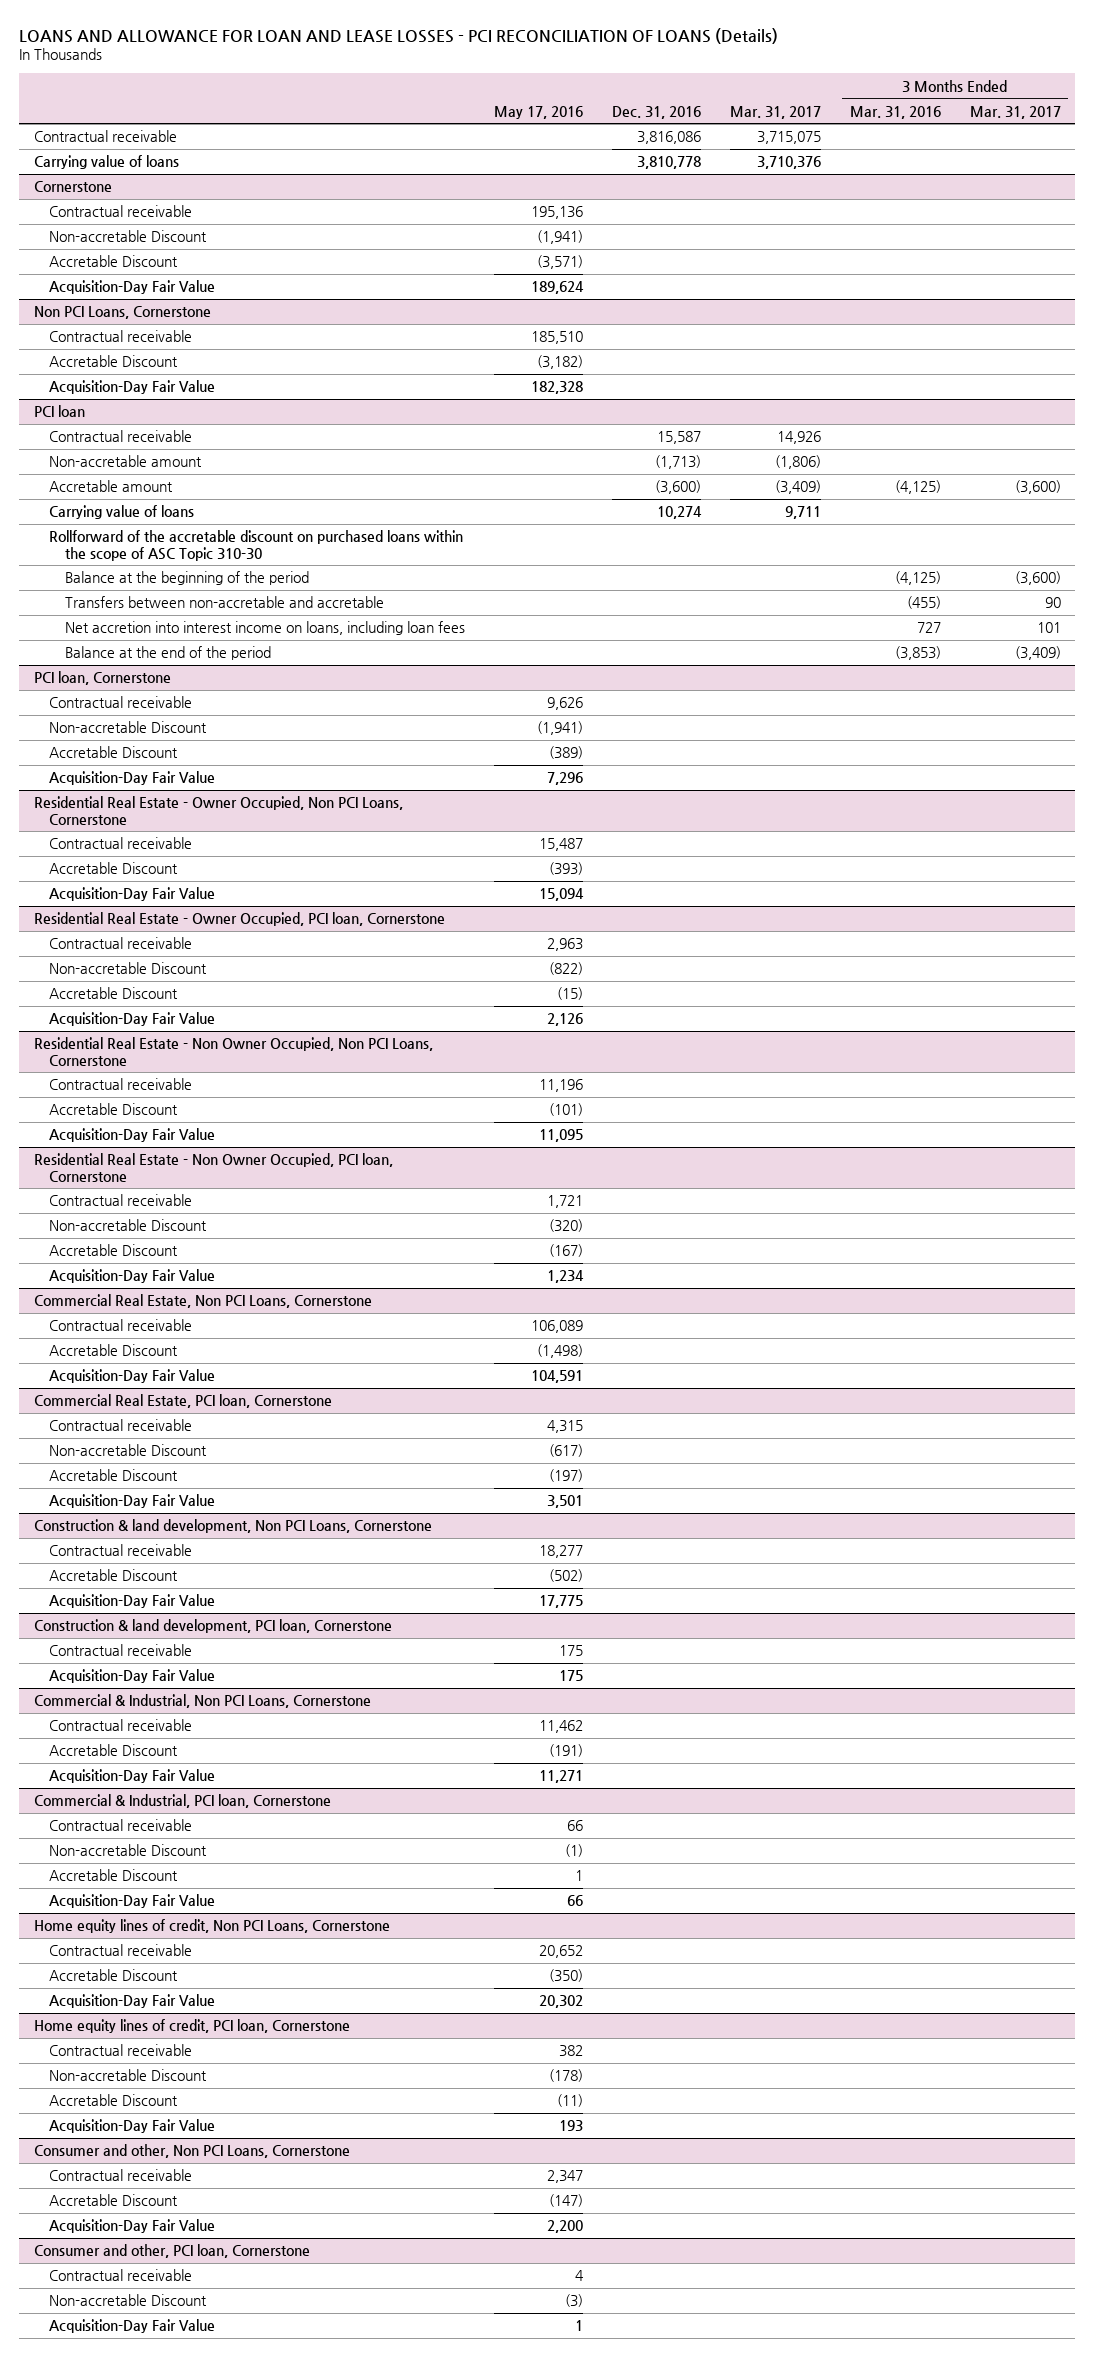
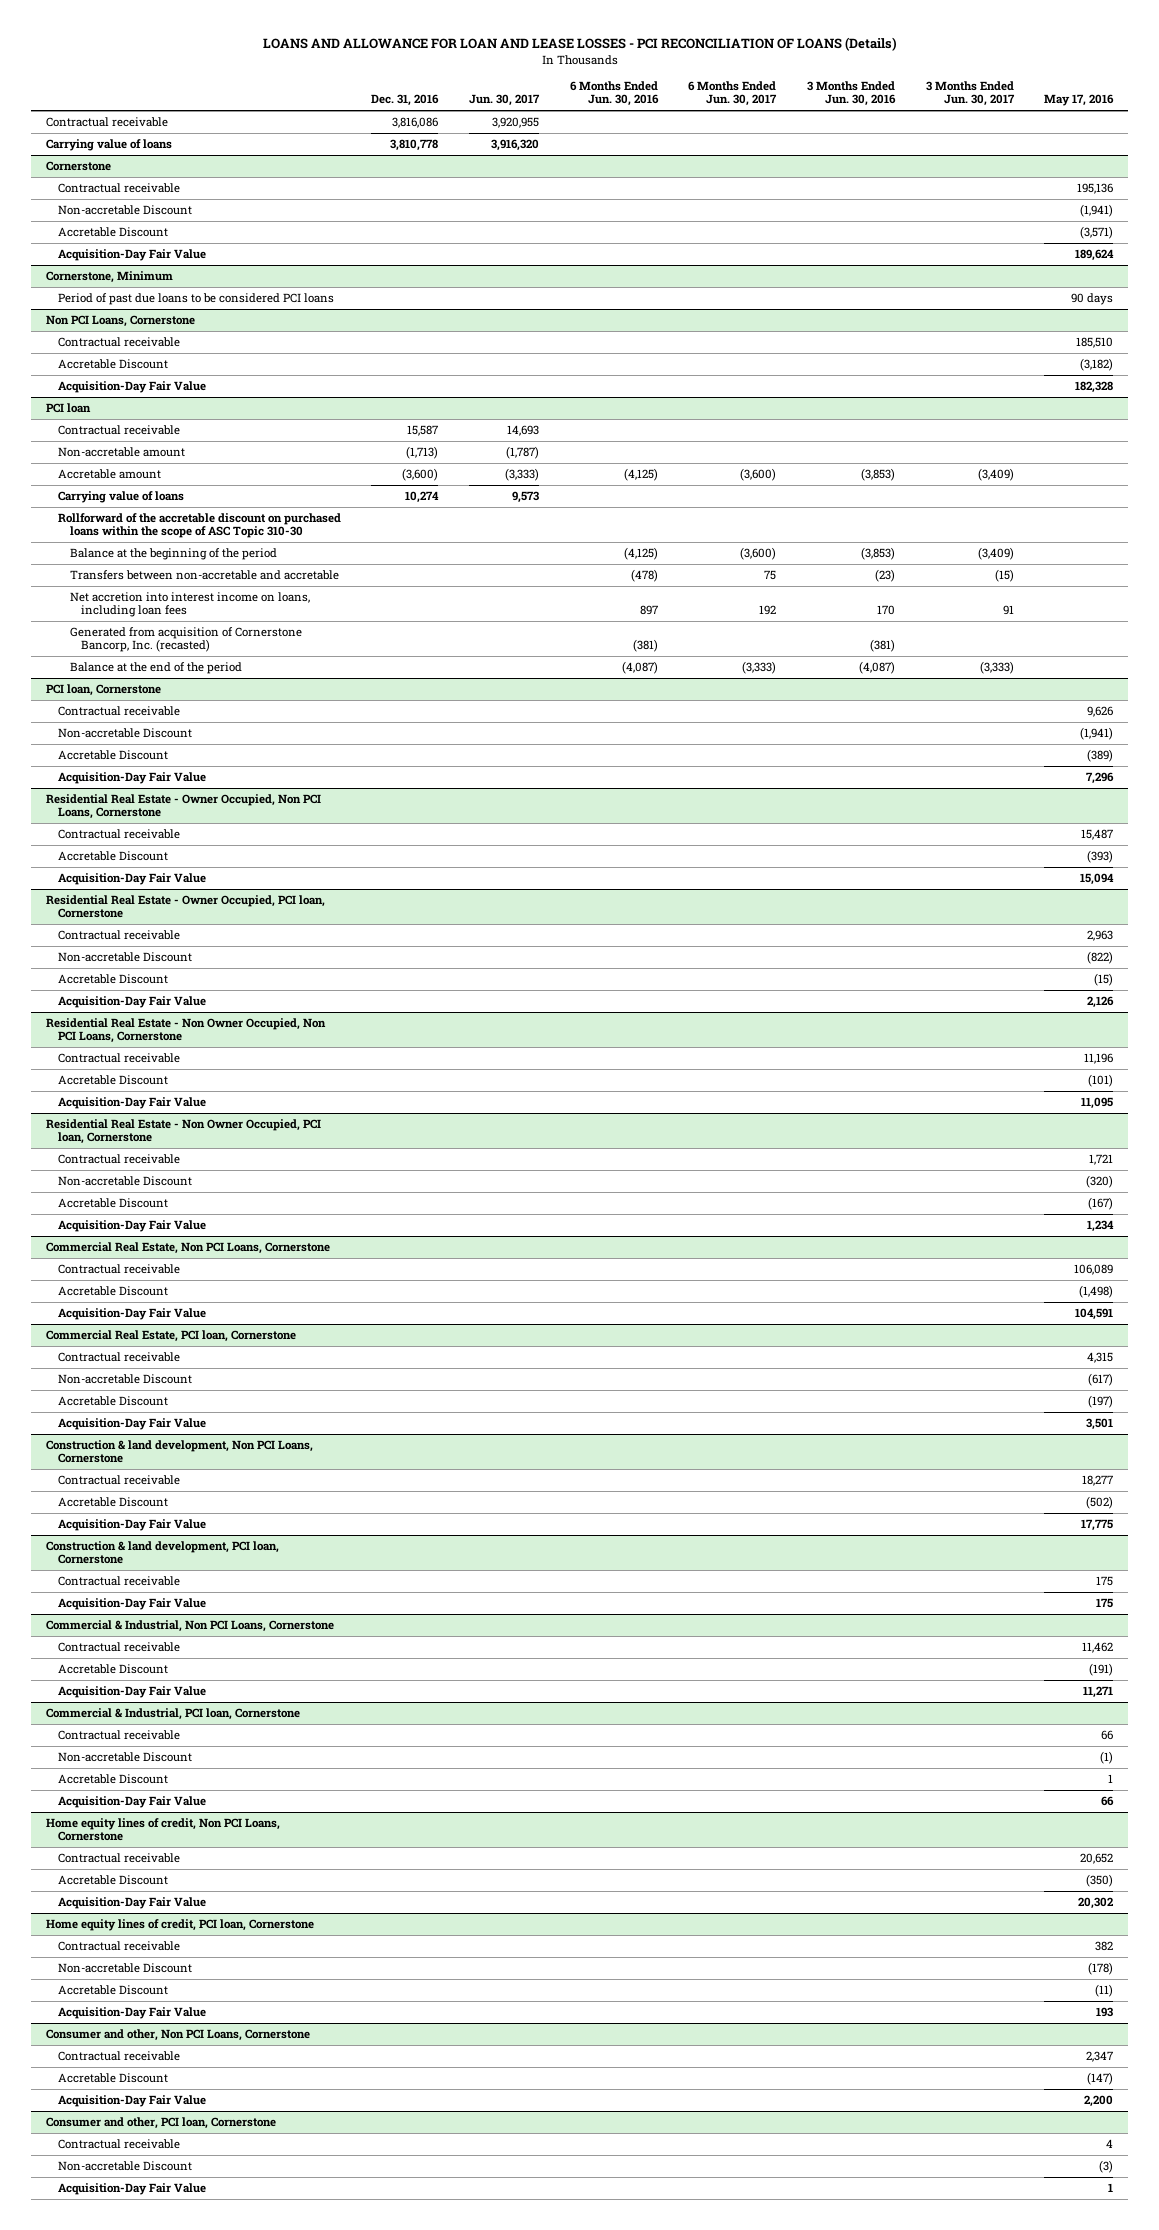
- | May 17, 2016 | Dec. 31, 2016 | Mar. 31, 2017 | 3 Months Ended Mar. 31, 2016 | 3 Months Ended Mar. 31, 2017
+ | Dec. 31, 2016 | Jun. 30, 2017 | 6 Months Ended Jun. 30, 2016 | 6 Months Ended Jun. 30, 2017 | 3 Months Ended Jun. 30, 2016 | 3 Months Ended Jun. 30, 2017 | May 17, 2016
+ Cornerstone, Minimum
+ Period of past due loans to be considered PCI loans | | | | | | | 90 days
@ PCI loan
+ Generated from acquisition of Cornerstone Bancorp, Inc. (recasted) | | | (381) | | (381) | |

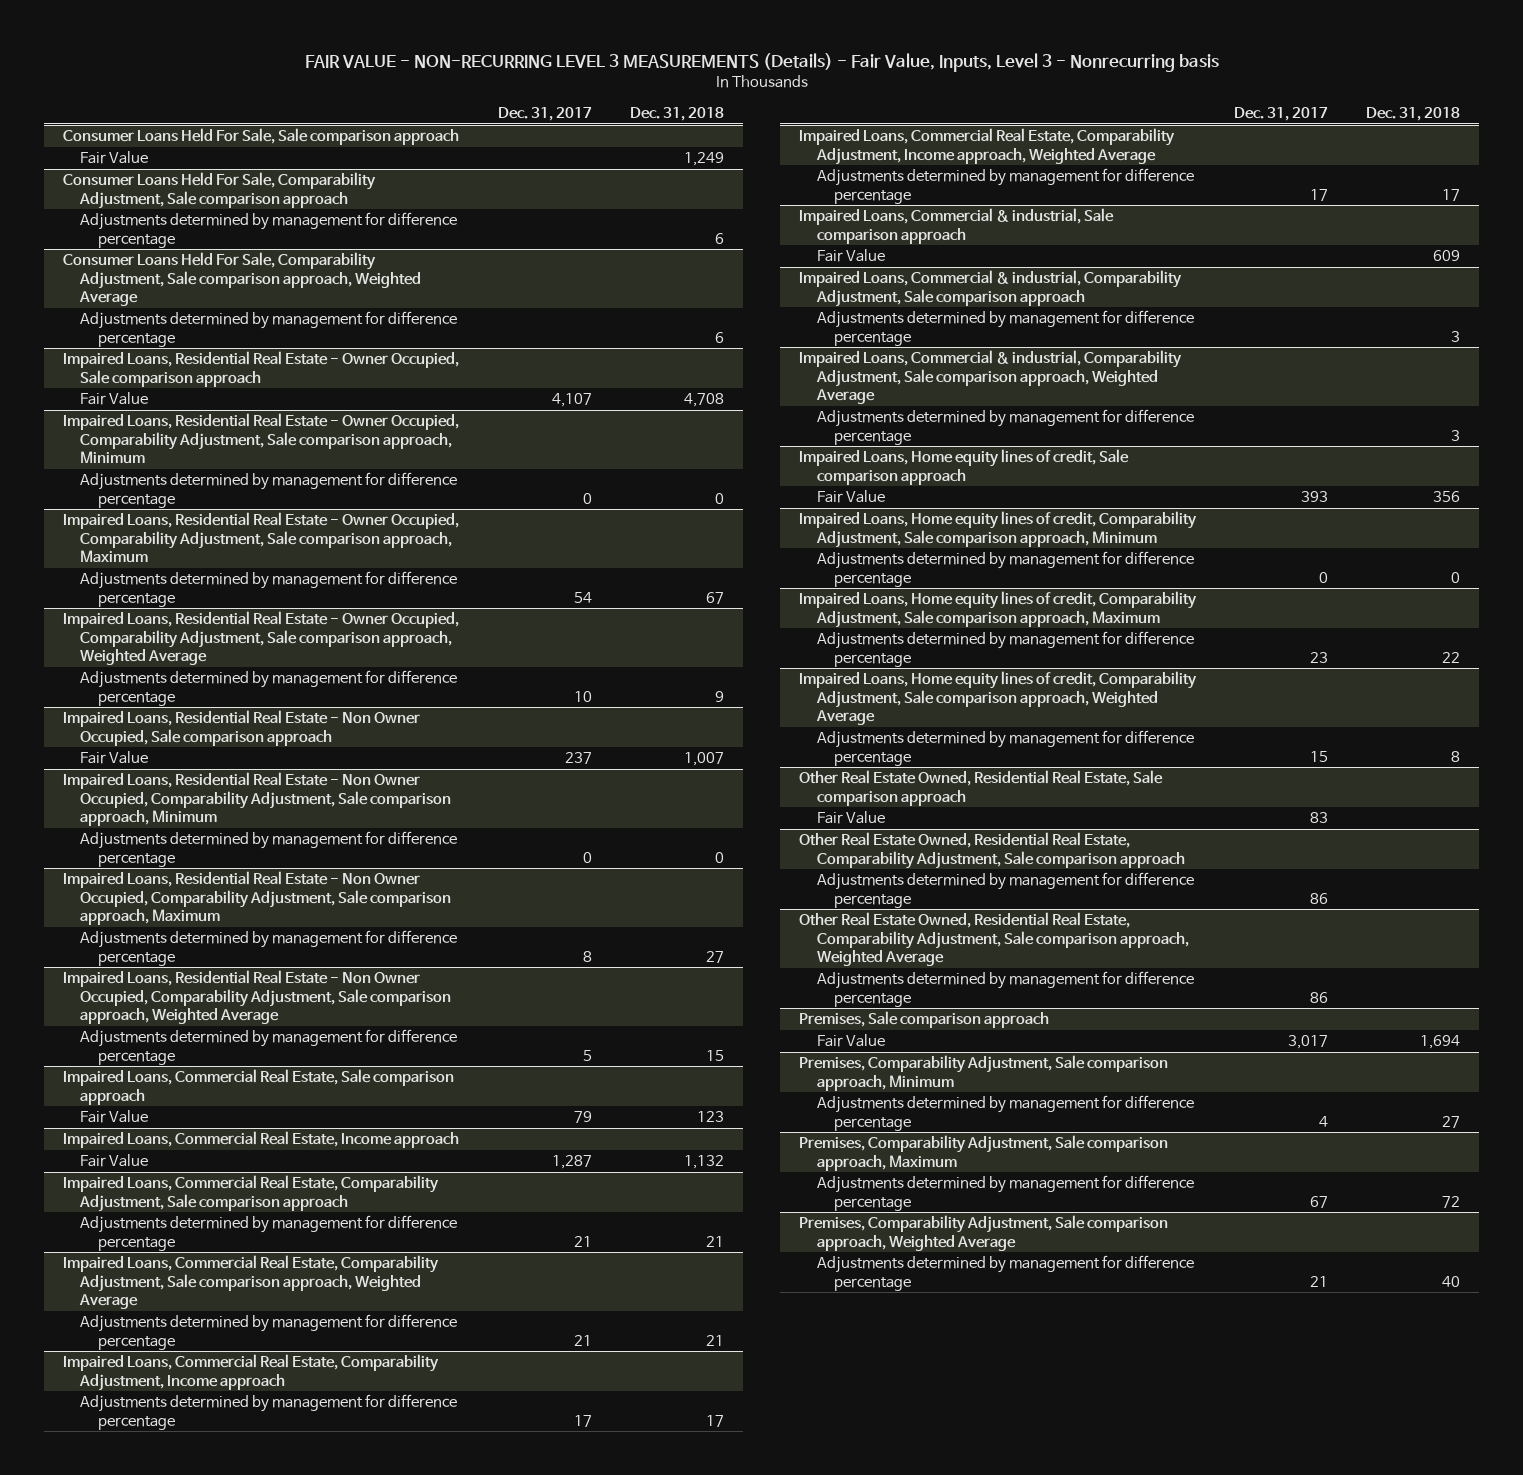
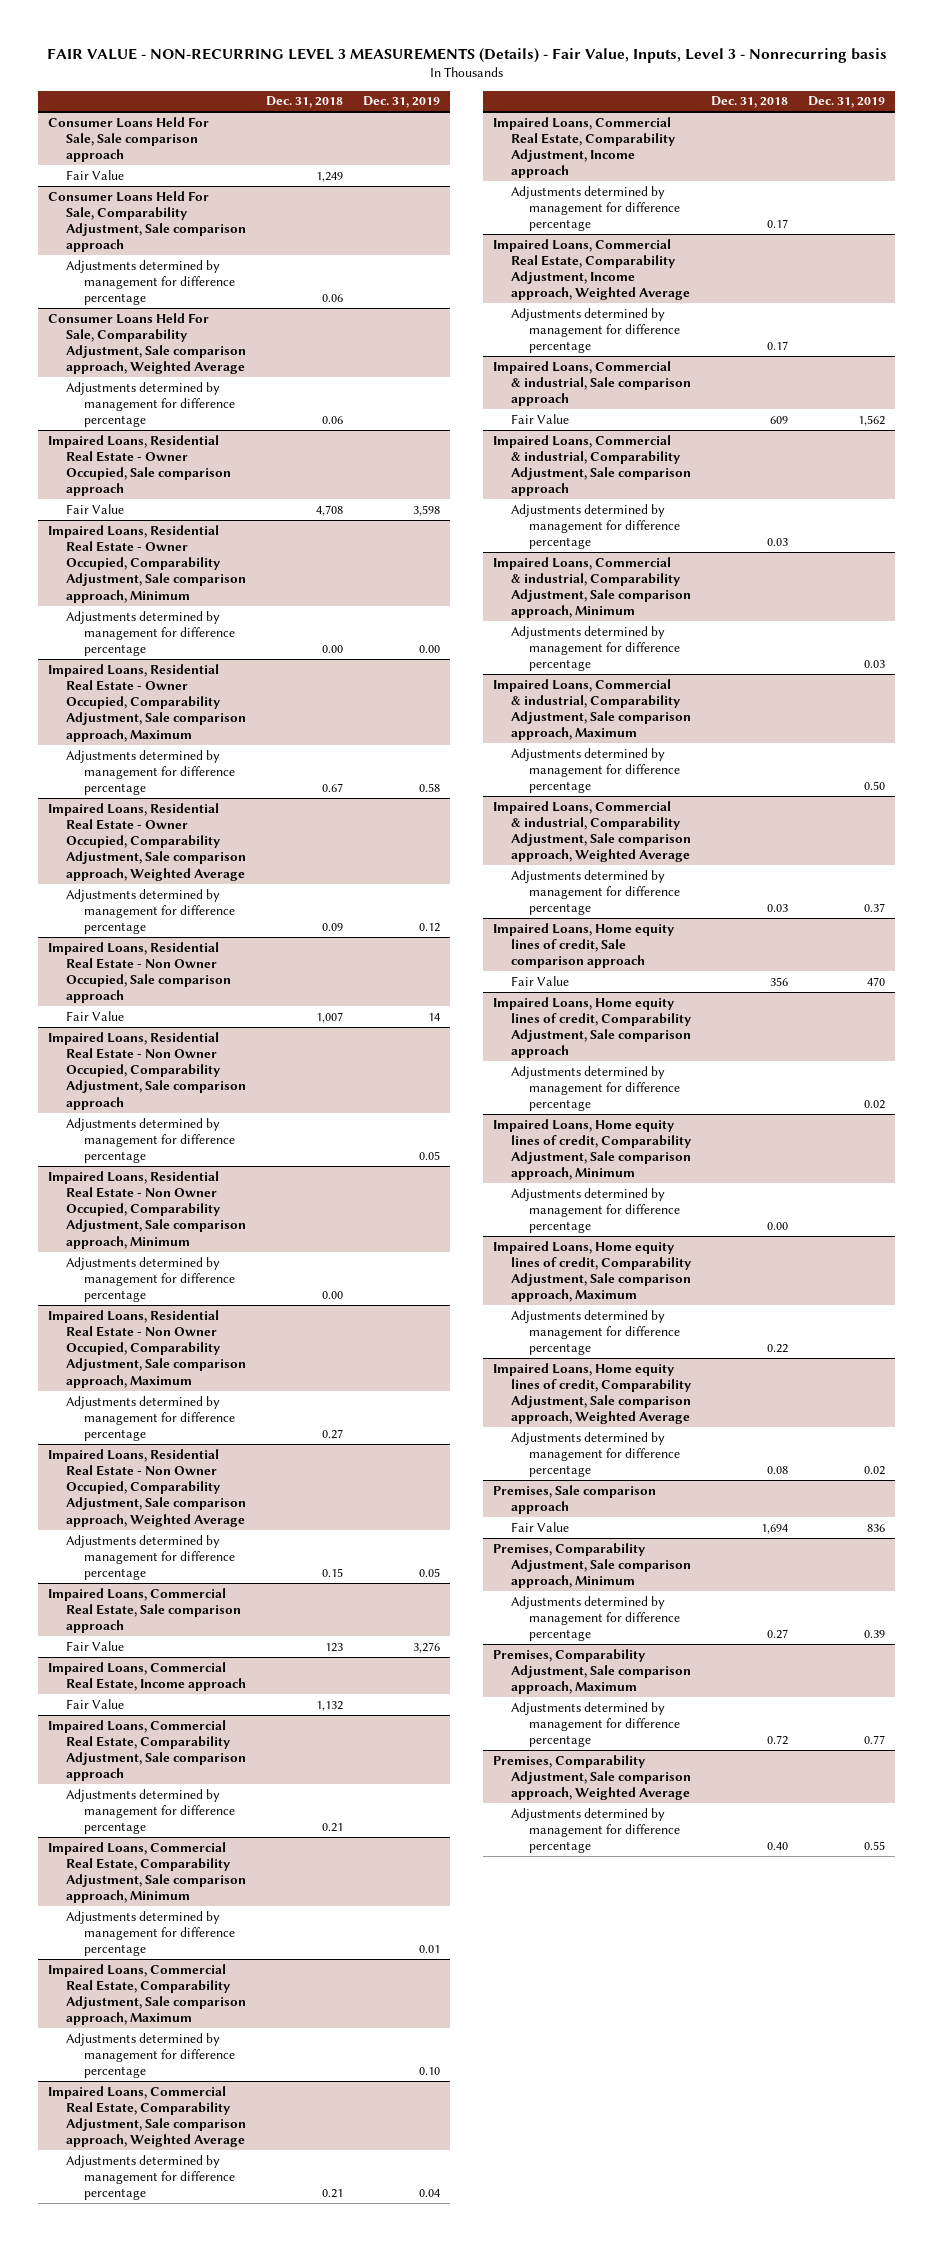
- | Dec. 31, 2017 | Dec. 31, 2018
+ | Dec. 31, 2018 | Dec. 31, 2019
@ Consumer Loans Held For Sale, Comparability Adjustment, Sale comparison approach
- Adjustments determined by management for difference percentage | | 6
+ Adjustments determined by management for difference percentage | 0.06 |
@ Consumer Loans Held For Sale, Comparability Adjustment, Sale comparison approach, Weighted Average
- Adjustments determined by management for difference percentage | | 6
+ Adjustments determined by management for difference percentage | 0.06 |
@ Impaired Loans, Residential Real Estate - Owner Occupied, Comparability Adjustment, Sale comparison approach, Minimum
- Adjustments determined by management for difference percentage | 0 | 0
+ Adjustments determined by management for difference percentage | 0.00 | 0.00
@ Impaired Loans, Residential Real Estate - Owner Occupied, Comparability Adjustment, Sale comparison approach, Maximum
- Adjustments determined by management for difference percentage | 54 | 67
+ Adjustments determined by management for difference percentage | 0.67 | 0.58
@ Impaired Loans, Residential Real Estate - Owner Occupied, Comparability Adjustment, Sale comparison approach, Weighted Average
- Adjustments determined by management for difference percentage | 10 | 9
+ Adjustments determined by management for difference percentage | 0.09 | 0.12
+ Impaired Loans, Residential Real Estate - Non Owner Occupied, Comparability Adjustment, Sale comparison approach
+ Adjustments determined by management for difference percentage | | 0.05
@ Impaired Loans, Residential Real Estate - Non Owner Occupied, Comparability Adjustment, Sale comparison approach, Minimum
- Adjustments determined by management for difference percentage | 0 | 0
+ Adjustments determined by management for difference percentage | 0.00 |
@ Impaired Loans, Residential Real Estate - Non Owner Occupied, Comparability Adjustment, Sale comparison approach, Maximum
- Adjustments determined by management for difference percentage | 8 | 27
+ Adjustments determined by management for difference percentage | 0.27 |
@ Impaired Loans, Residential Real Estate - Non Owner Occupied, Comparability Adjustment, Sale comparison approach, Weighted Average
- Adjustments determined by management for difference percentage | 5 | 15
+ Adjustments determined by management for difference percentage | 0.15 | 0.05
@ Impaired Loans, Commercial Real Estate, Comparability Adjustment, Sale comparison approach
- Adjustments determined by management for difference percentage | 21 | 21
+ Adjustments determined by management for difference percentage | 0.21 |
+ Impaired Loans, Commercial Real Estate, Comparability Adjustment, Sale comparison approach, Minimum
+ Adjustments determined by management for difference percentage | | 0.01
+ Impaired Loans, Commercial Real Estate, Comparability Adjustment, Sale comparison approach, Maximum
+ Adjustments determined by management for difference percentage | | 0.10
@ Impaired Loans, Commercial Real Estate, Comparability Adjustment, Sale comparison approach, Weighted Average
- Adjustments determined by management for difference percentage | 21 | 21
+ Adjustments determined by management for difference percentage | 0.21 | 0.04
@ Impaired Loans, Commercial Real Estate, Comparability Adjustment, Income approach
- Adjustments determined by management for difference percentage | 17 | 17
+ Adjustments determined by management for difference percentage | 0.17 |
@ Impaired Loans, Commercial Real Estate, Comparability Adjustment, Income approach, Weighted Average
- Adjustments determined by management for difference percentage | 17 | 17
+ Adjustments determined by management for difference percentage | 0.17 |
@ Impaired Loans, Commercial & industrial, Comparability Adjustment, Sale comparison approach
- Adjustments determined by management for difference percentage | | 3
+ Adjustments determined by management for difference percentage | 0.03 |
+ Impaired Loans, Commercial & industrial, Comparability Adjustment, Sale comparison approach, Minimum
+ Adjustments determined by management for difference percentage | | 0.03
+ Impaired Loans, Commercial & industrial, Comparability Adjustment, Sale comparison approach, Maximum
+ Adjustments determined by management for difference percentage | | 0.50
@ Impaired Loans, Commercial & industrial, Comparability Adjustment, Sale comparison approach, Weighted Average
- Adjustments determined by management for difference percentage | | 3
+ Adjustments determined by management for difference percentage | 0.03 | 0.37
+ Impaired Loans, Home equity lines of credit, Comparability Adjustment, Sale comparison approach
+ Adjustments determined by management for difference percentage | | 0.02
@ Impaired Loans, Home equity lines of credit, Comparability Adjustment, Sale comparison approach, Minimum
- Adjustments determined by management for difference percentage | 0 | 0
+ Adjustments determined by management for difference percentage | 0.00 |
@ Impaired Loans, Home equity lines of credit, Comparability Adjustment, Sale comparison approach, Maximum
- Adjustments determined by management for difference percentage | 23 | 22
+ Adjustments determined by management for difference percentage | 0.22 |
@ Impaired Loans, Home equity lines of credit, Comparability Adjustment, Sale comparison approach, Weighted Average
- Adjustments determined by management for difference percentage | 15 | 8
- Other Real Estate Owned, Residential Real Estate, Sale comparison approach
- Fair Value | 83 |
- Other Real Estate Owned, Residential Real Estate, Comparability Adjustment, Sale comparison approach
- Adjustments determined by management for difference percentage | 86 |
- Other Real Estate Owned, Residential Real Estate, Comparability Adjustment, Sale comparison approach, Weighted Average
- Adjustments determined by management for difference percentage | 86 |
@ Impaired Loans, Home equity lines of credit, Comparability Adjustment, Sale comparison approach, Weighted Average
+ Adjustments determined by management for difference percentage | 0.08 | 0.02
@ Premises, Comparability Adjustment, Sale comparison approach, Minimum
- Adjustments determined by management for difference percentage | 4 | 27
+ Adjustments determined by management for difference percentage | 0.27 | 0.39
@ Premises, Comparability Adjustment, Sale comparison approach, Maximum
- Adjustments determined by management for difference percentage | 67 | 72
+ Adjustments determined by management for difference percentage | 0.72 | 0.77
@ Premises, Comparability Adjustment, Sale comparison approach, Weighted Average
- Adjustments determined by management for difference percentage | 21 | 40
+ Adjustments determined by management for difference percentage | 0.40 | 0.55

